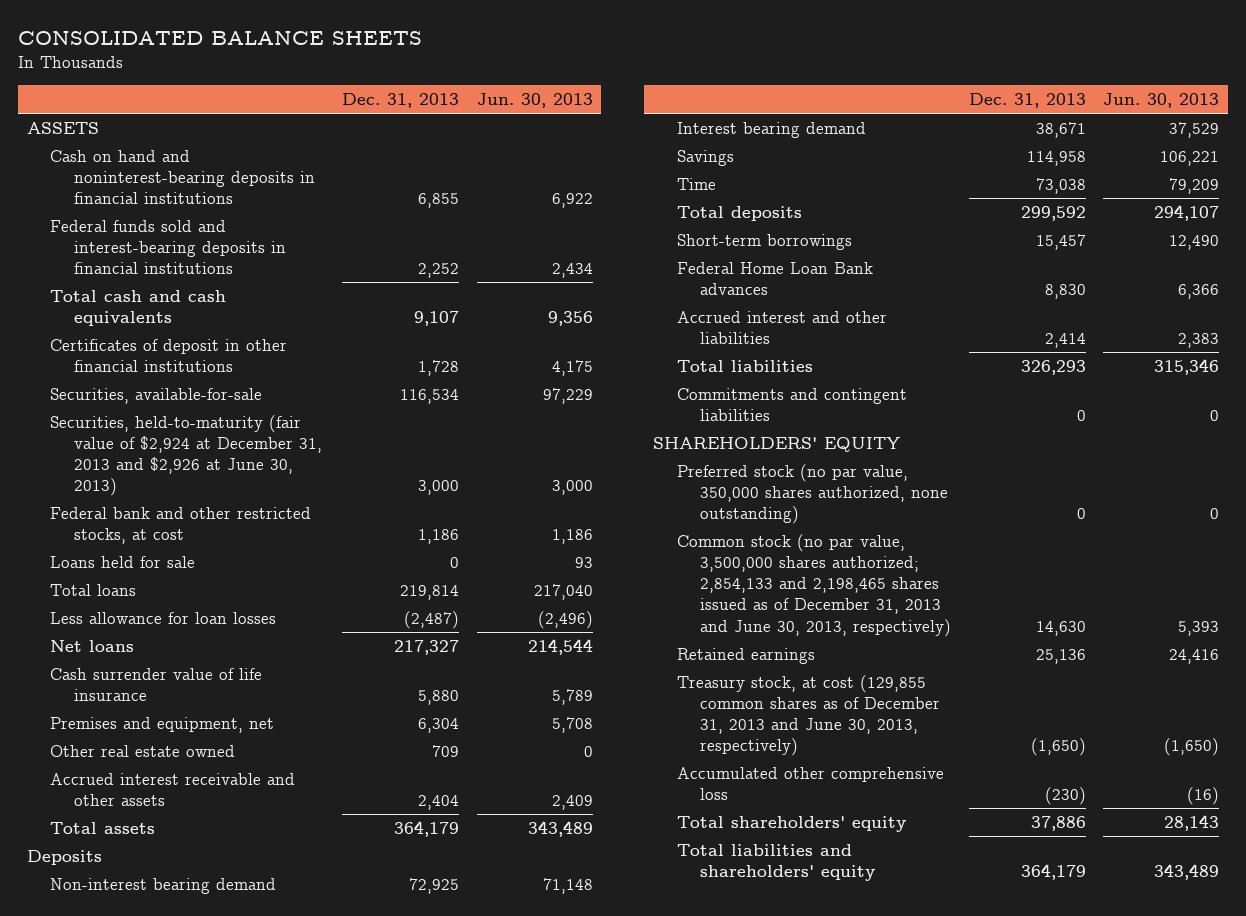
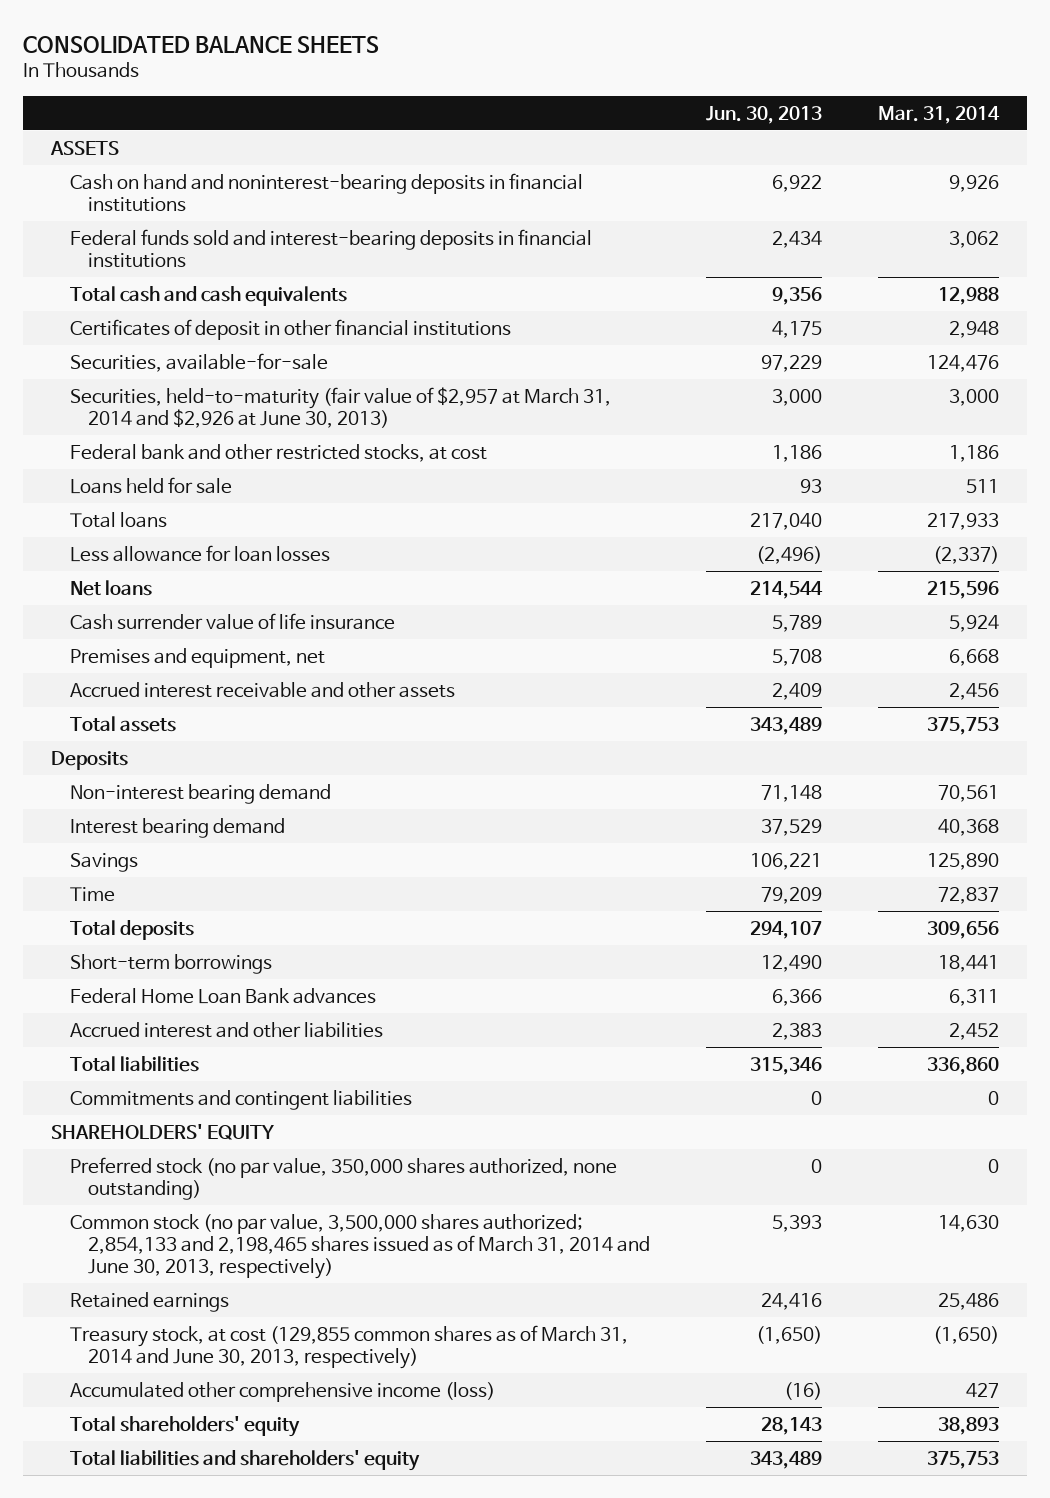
- | Dec. 31, 2013 | Jun. 30, 2013
+ | Jun. 30, 2013 | Mar. 31, 2014
- Securities, held-to-maturity (fair value of $2,924 at December 31, 2013 and $2,926 at June 30, 2013) | 3,000 | 3,000
+ Securities, held-to-maturity (fair value of $2,957 at March 31, 2014 and $2,926 at June 30, 2013) | 3,000 | 3,000
- Other real estate owned | 709 | 0
- Common stock (no par value, 3,500,000 shares authorized; 2,854,133 and 2,198,465 shares issued as of December 31, 2013 and June 30, 2013, respectively) | 14,630 | 5,393
+ Common stock (no par value, 3,500,000 shares authorized; 2,854,133 and 2,198,465 shares issued as of March 31, 2014 and June 30, 2013, respectively) | 5,393 | 14,630
- Treasury stock, at cost (129,855 common shares as of December 31, 2013 and June 30, 2013, respectively) | (1,650) | (1,650)
- Accumulated other comprehensive loss | (230) | (16)
+ Treasury stock, at cost (129,855 common shares as of March 31, 2014 and June 30, 2013, respectively) | (1,650) | (1,650)
+ Accumulated other comprehensive income (loss) | (16) | 427

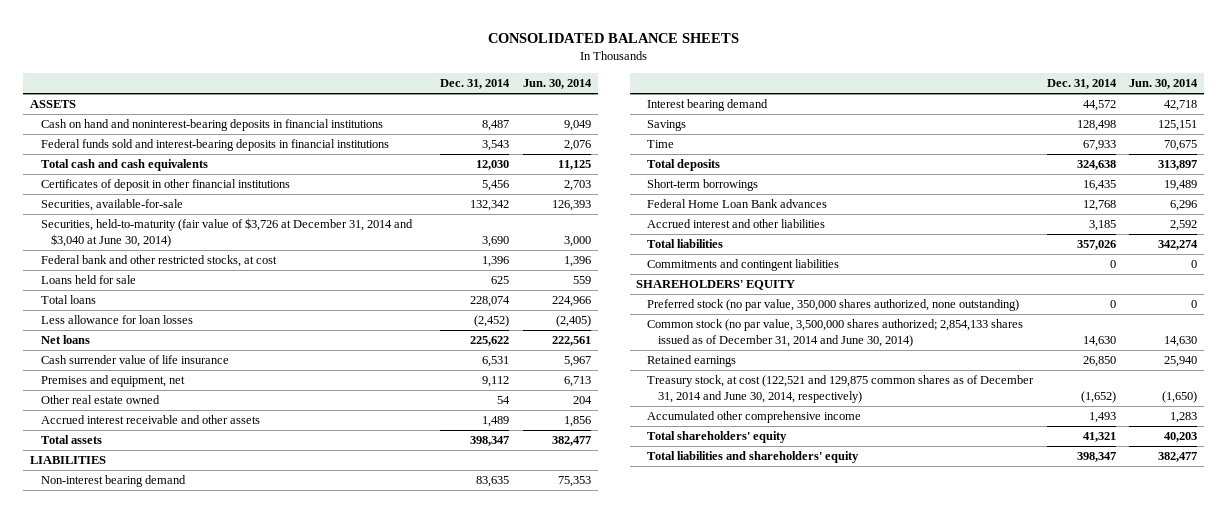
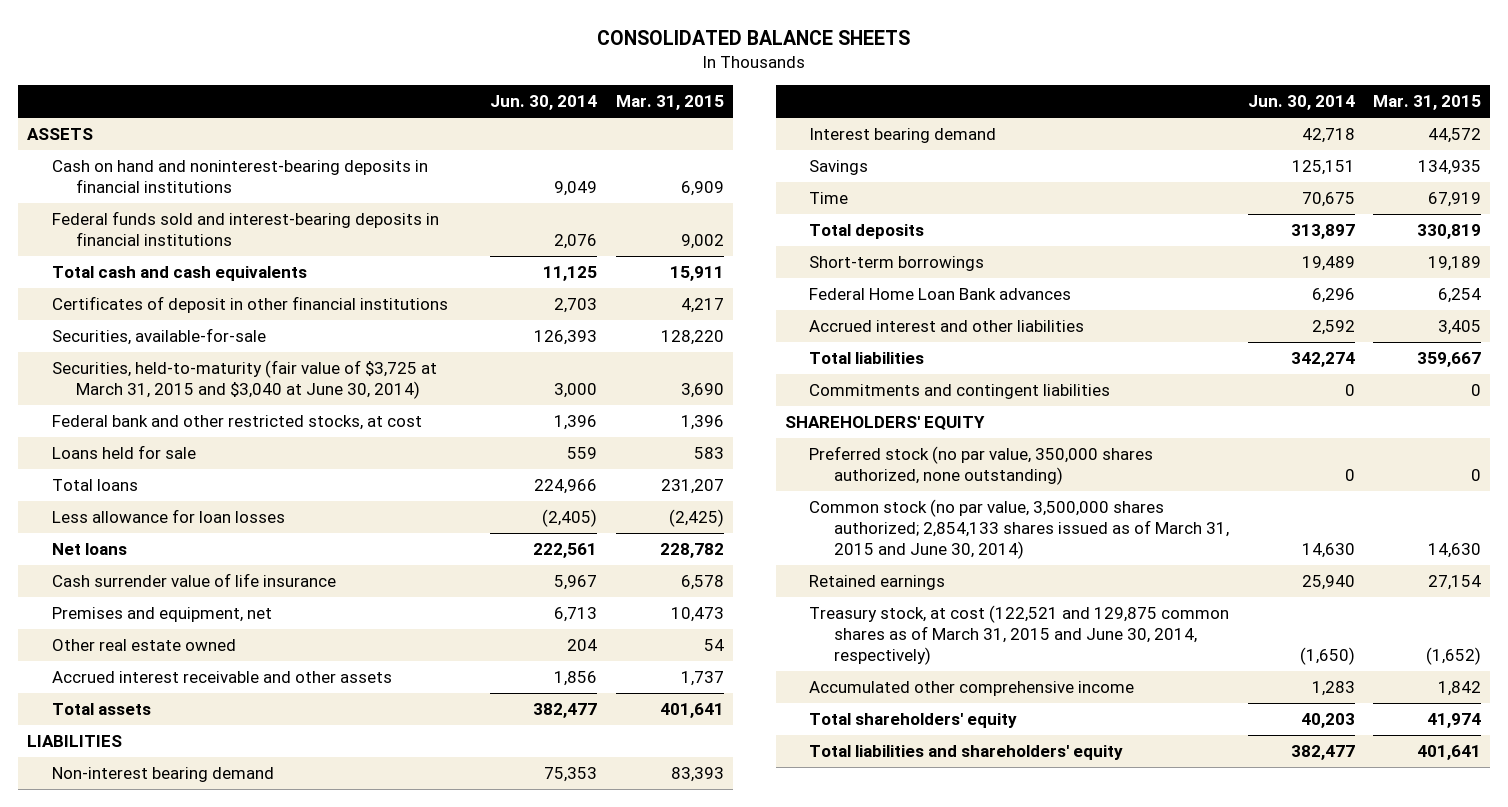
- | Dec. 31, 2014 | Jun. 30, 2014
+ | Jun. 30, 2014 | Mar. 31, 2015
- Securities, held-to-maturity (fair value of $3,726 at December 31, 2014 and $3,040 at June 30, 2014) | 3,690 | 3,000
+ Securities, held-to-maturity (fair value of $3,725 at March 31, 2015 and $3,040 at June 30, 2014) | 3,000 | 3,690
- Common stock (no par value, 3,500,000 shares authorized; 2,854,133 shares issued as of December 31, 2014 and June 30, 2014) | 14,630 | 14,630
+ Common stock (no par value, 3,500,000 shares authorized; 2,854,133 shares issued as of March 31, 2015 and June 30, 2014) | 14,630 | 14,630
- Treasury stock, at cost (122,521 and 129,875 common shares as of December 31, 2014 and June 30, 2014, respectively) | (1,652) | (1,650)
+ Treasury stock, at cost (122,521 and 129,875 common shares as of March 31, 2015 and June 30, 2014, respectively) | (1,650) | (1,652)

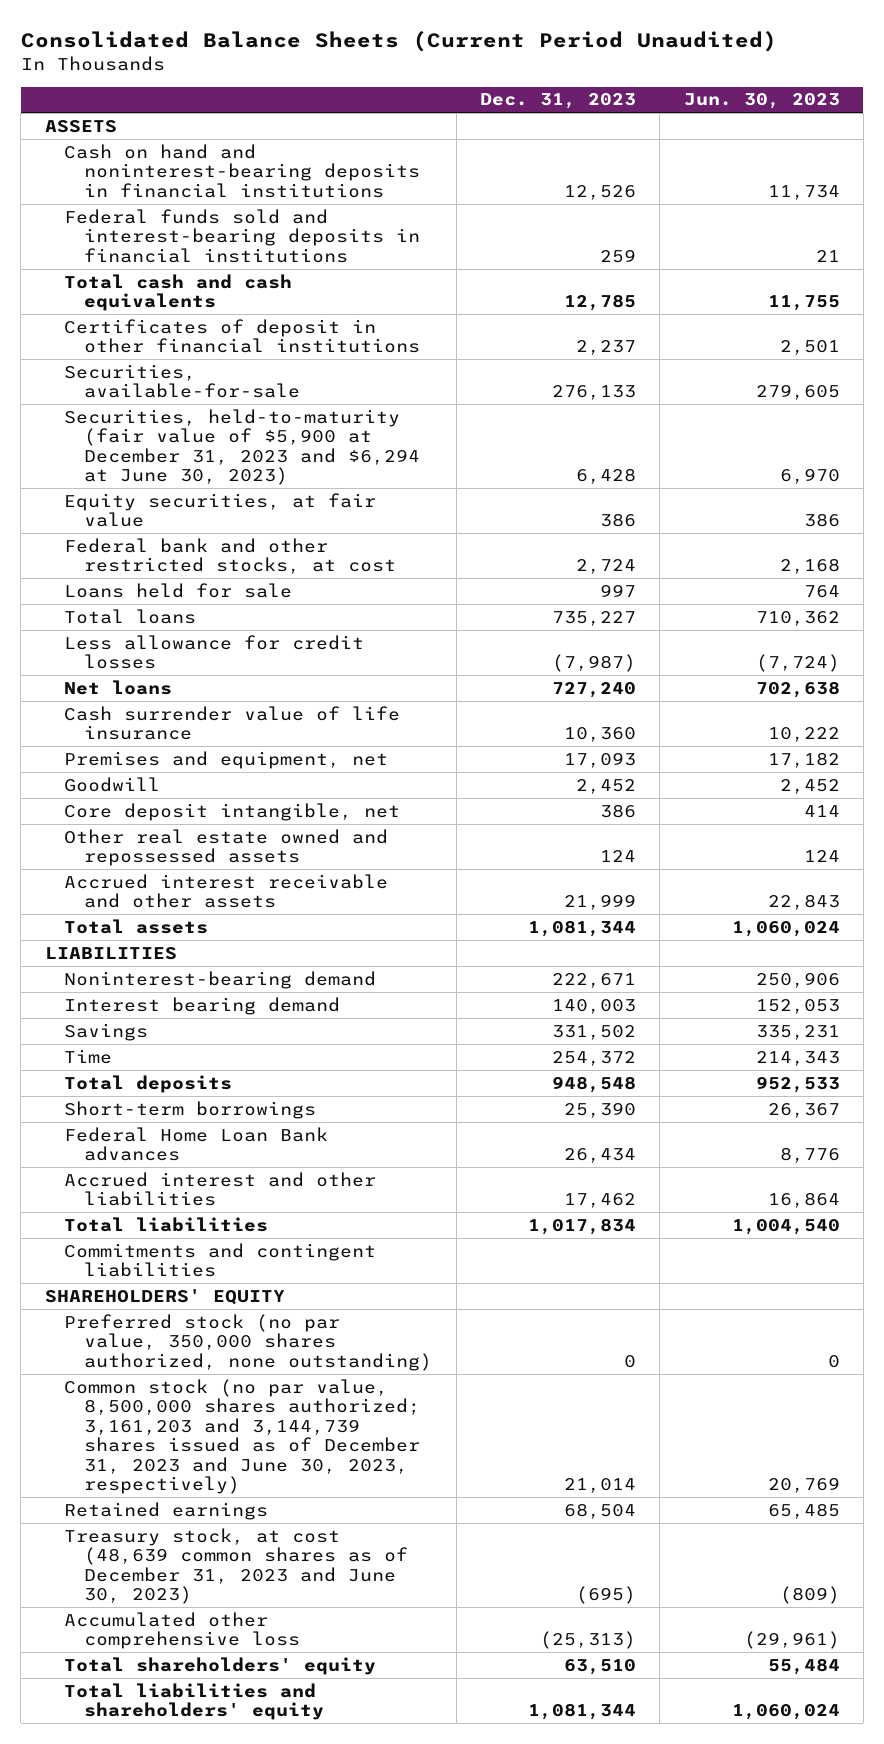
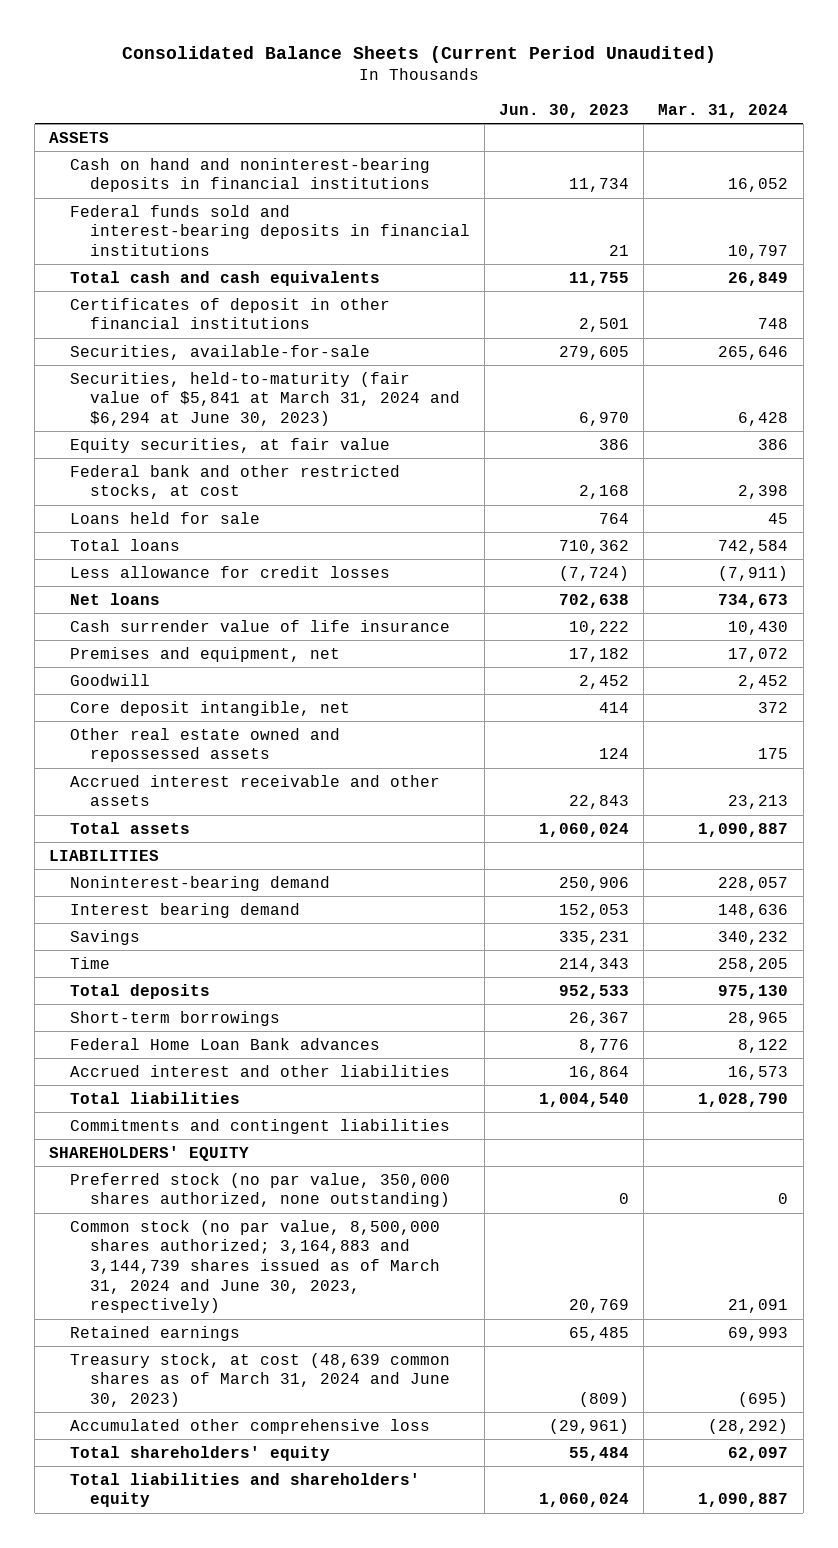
- | Dec. 31, 2023 | Jun. 30, 2023
+ | Jun. 30, 2023 | Mar. 31, 2024
- Securities, held-to-maturity (fair value of $5,900 at December 31, 2023 and $6,294 at June 30, 2023) | 6,428 | 6,970
+ Securities, held-to-maturity (fair value of $5,841 at March 31, 2024 and $6,294 at June 30, 2023) | 6,970 | 6,428
- Common stock (no par value, 8,500,000 shares authorized; 3,161,203 and 3,144,739 shares issued as of December 31, 2023 and June 30, 2023, respectively) | 21,014 | 20,769
+ Common stock (no par value, 8,500,000 shares authorized; 3,164,883 and 3,144,739 shares issued as of March 31, 2024 and June 30, 2023, respectively) | 20,769 | 21,091
- Treasury stock, at cost (48,639 common shares as of December 31, 2023 and June 30, 2023) | (695) | (809)
+ Treasury stock, at cost (48,639 common shares as of March 31, 2024 and June 30, 2023) | (809) | (695)

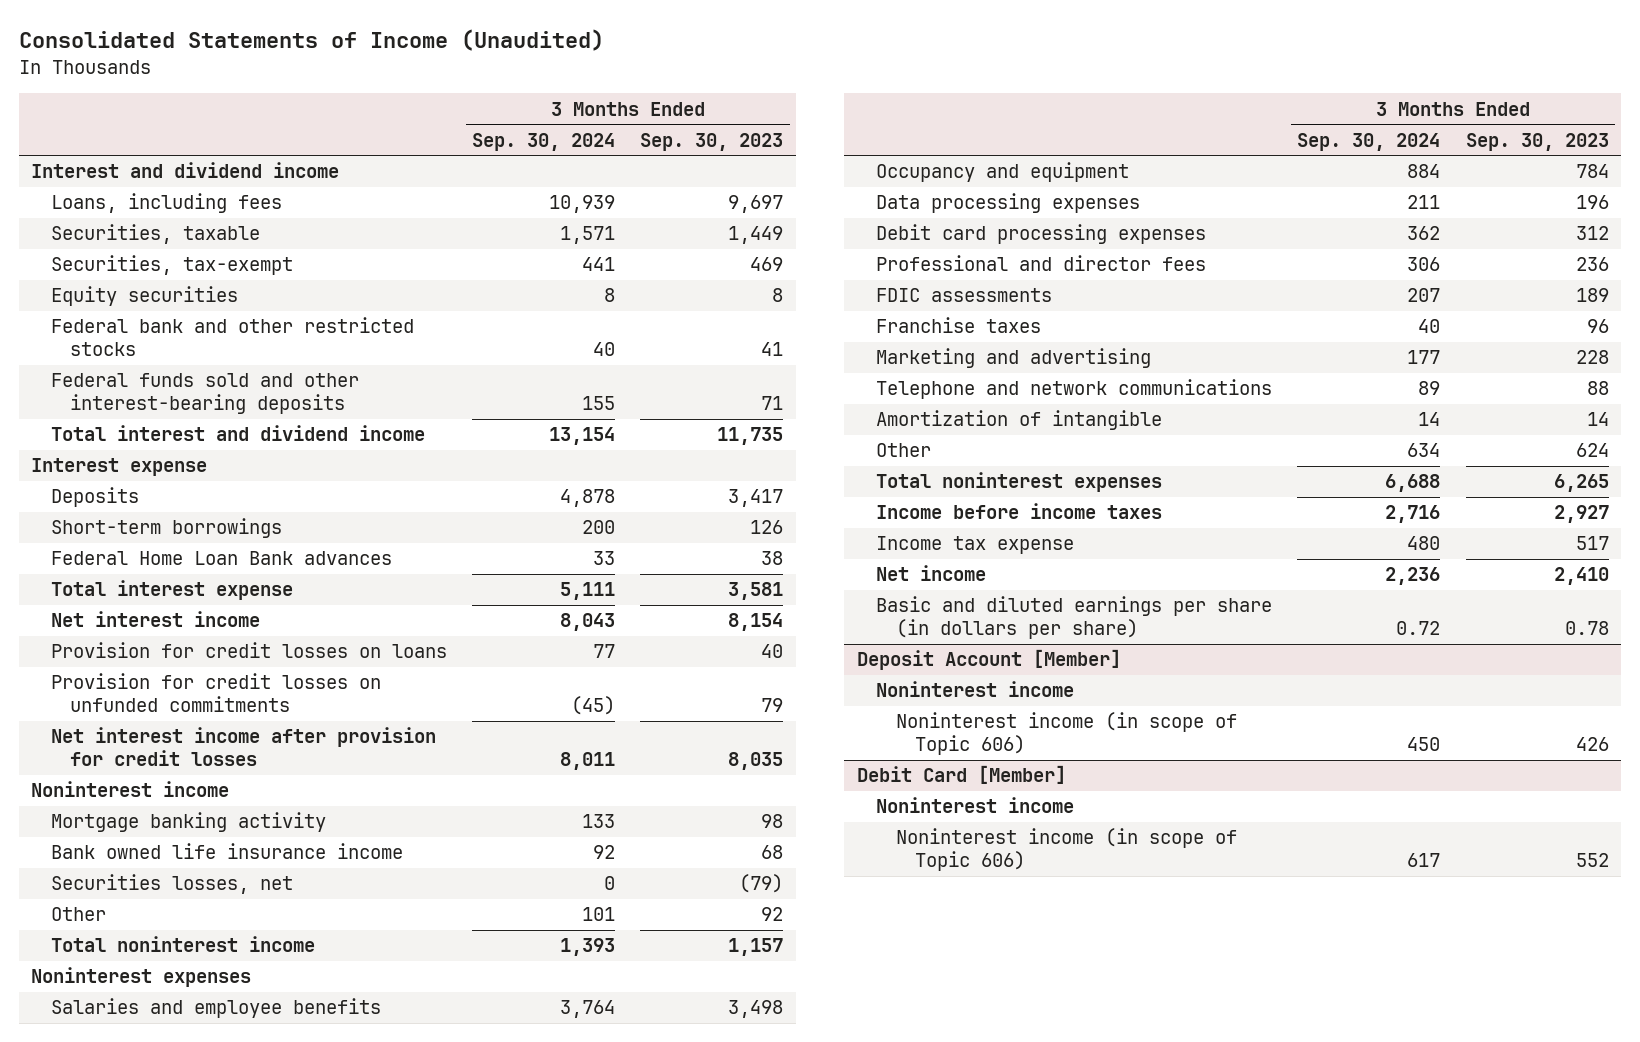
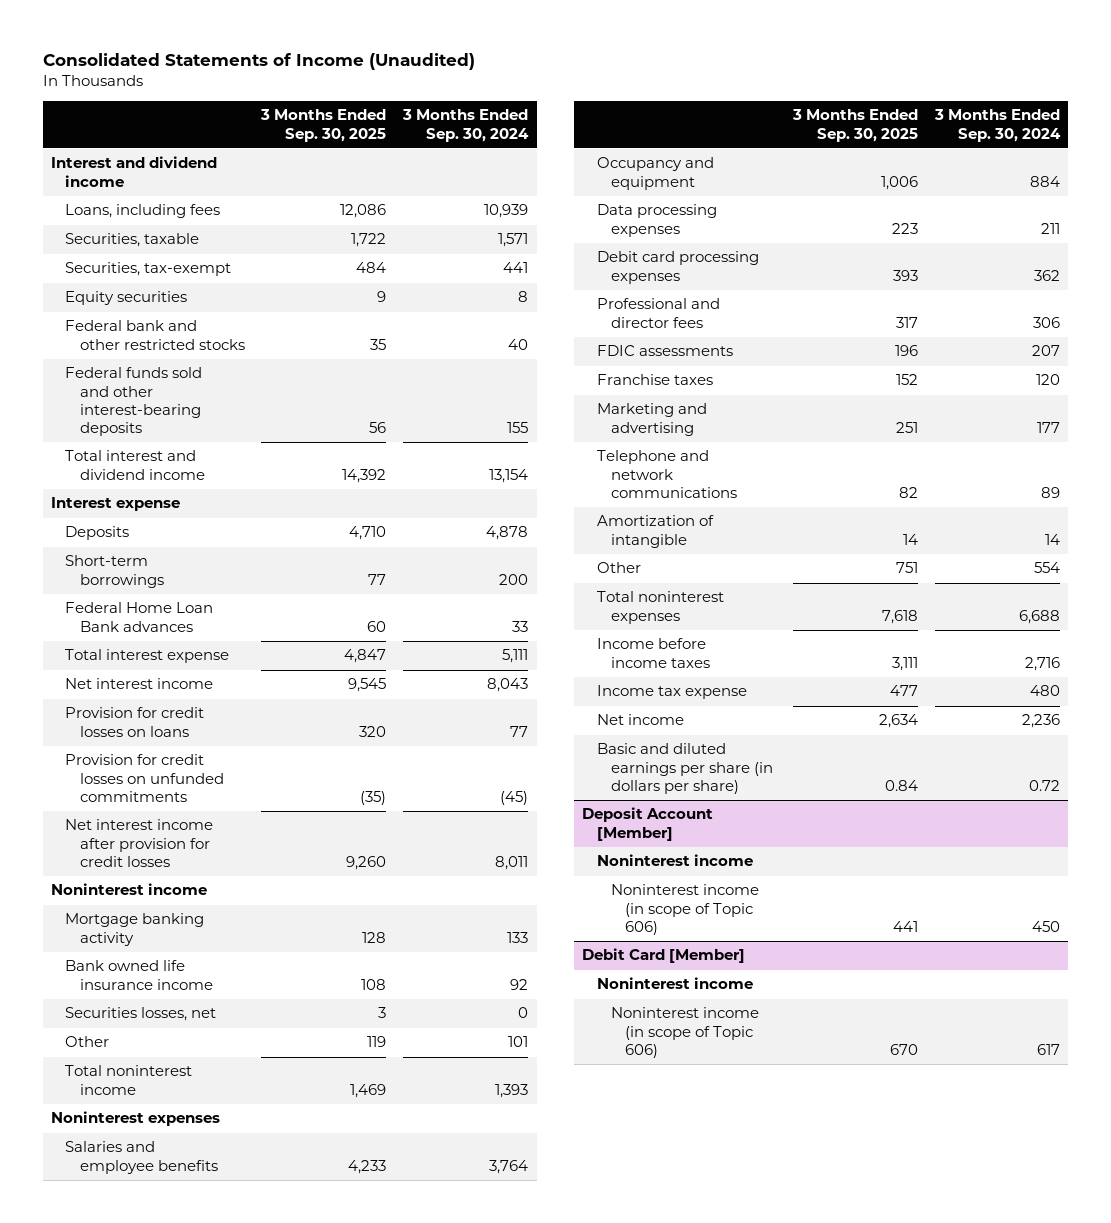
- | 3 Months Ended Sep. 30, 2024 | 3 Months Ended Sep. 30, 2023
+ | 3 Months Ended Sep. 30, 2025 | 3 Months Ended Sep. 30, 2024
- Franchise taxes | 40 | 96
+ Franchise taxes | 152 | 120
- Other | 634 | 624
+ Other | 751 | 554

